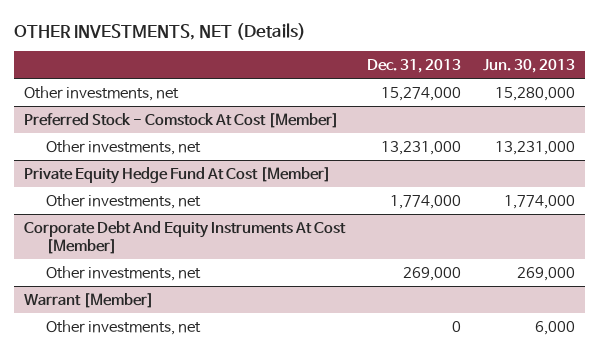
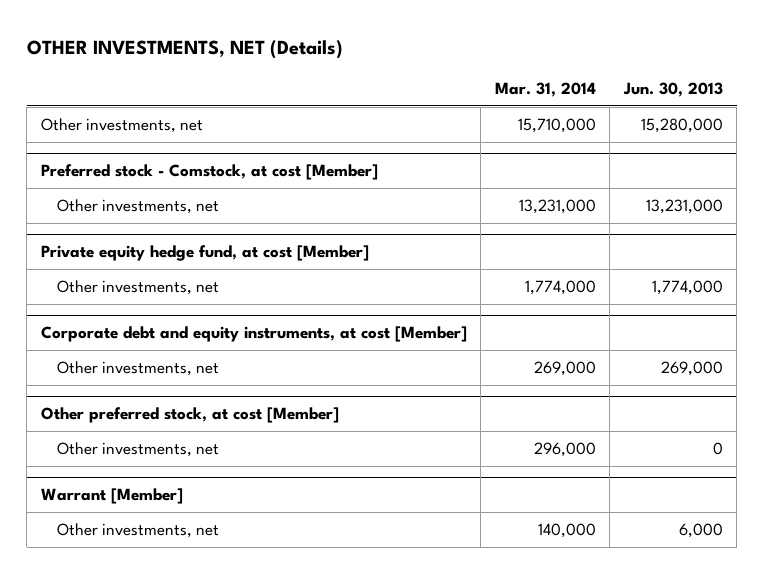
- | Dec. 31, 2013 | Jun. 30, 2013
+ | Mar. 31, 2014 | Jun. 30, 2013
- Preferred Stock - Comstock At Cost [Member]
+ Preferred stock - Comstock, at cost [Member]
- Private Equity Hedge Fund At Cost [Member]
+ Private equity hedge fund, at cost [Member]
- Corporate Debt And Equity Instruments At Cost [Member]
+ Corporate debt and equity instruments, at cost [Member]
+ Other preferred stock, at cost [Member]
+ Other investments, net | 296,000 | 0

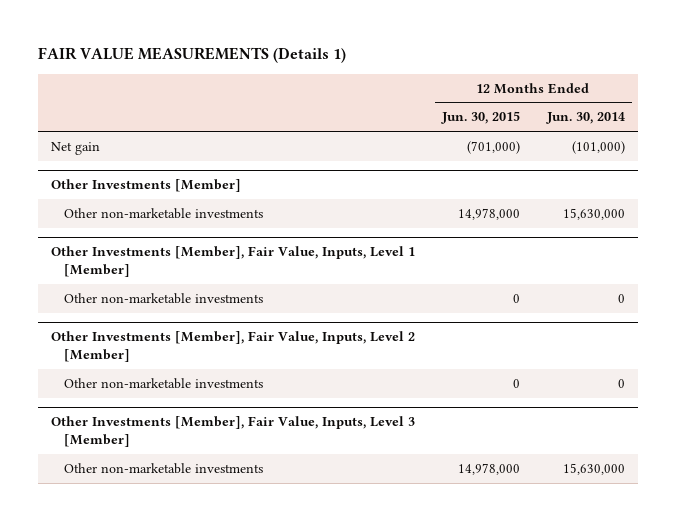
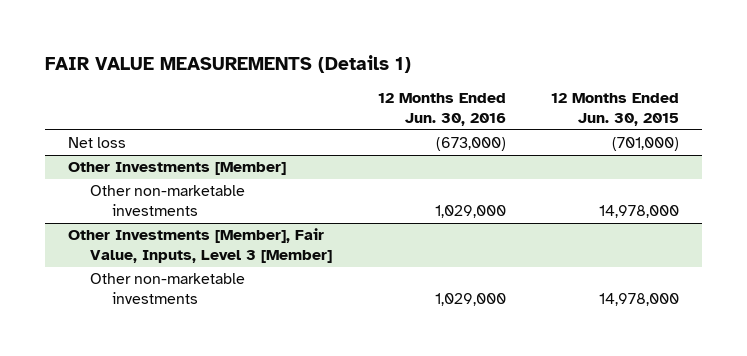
- | 12 Months Ended Jun. 30, 2015 | 12 Months Ended Jun. 30, 2014
+ | 12 Months Ended Jun. 30, 2016 | 12 Months Ended Jun. 30, 2015
- Net gain | (701,000) | (101,000)
+ Net loss | (673,000) | (701,000)
- Other Investments [Member], Fair Value, Inputs, Level 1 [Member]
- Other non-marketable investments | 0 | 0
- Other Investments [Member], Fair Value, Inputs, Level 2 [Member]
- Other non-marketable investments | 0 | 0

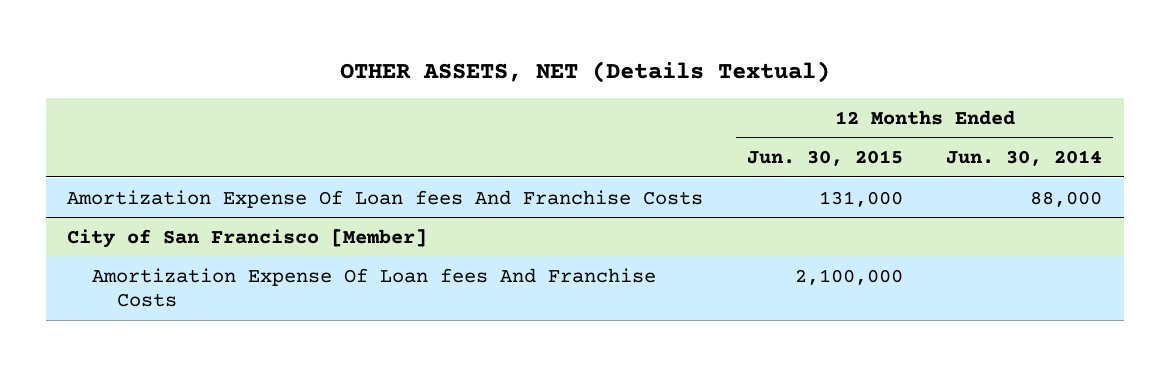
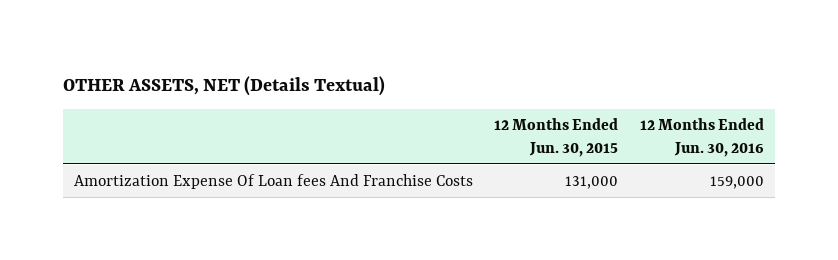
- | 12 Months Ended Jun. 30, 2015 | 12 Months Ended Jun. 30, 2014
+ | 12 Months Ended Jun. 30, 2015 | 12 Months Ended Jun. 30, 2016
- City of San Francisco [Member]
- Amortization Expense Of Loan fees And Franchise Costs | 2,100,000 |

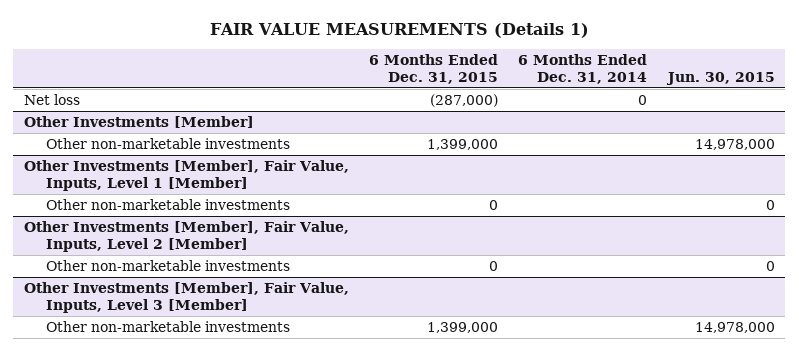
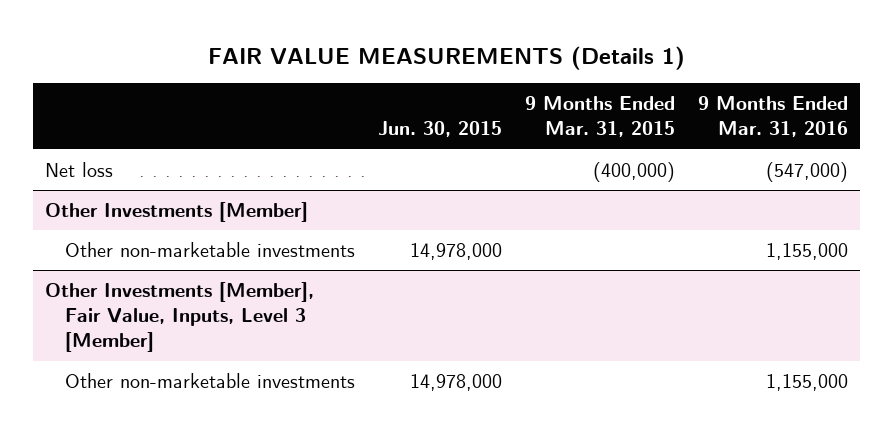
- | 6 Months Ended Dec. 31, 2015 | 6 Months Ended Dec. 31, 2014 | Jun. 30, 2015
+ | Jun. 30, 2015 | 9 Months Ended Mar. 31, 2015 | 9 Months Ended Mar. 31, 2016
- Other Investments [Member], Fair Value, Inputs, Level 1 [Member]
- Other non-marketable investments | 0 | | 0
- Other Investments [Member], Fair Value, Inputs, Level 2 [Member]
- Other non-marketable investments | 0 | | 0

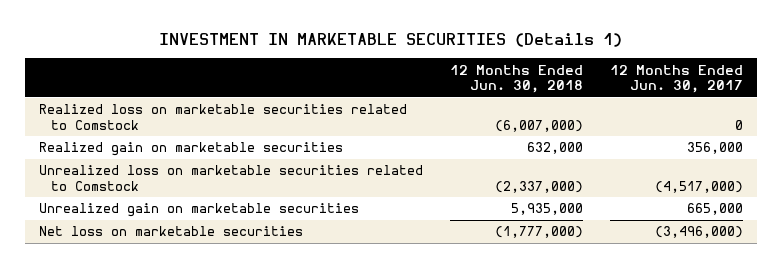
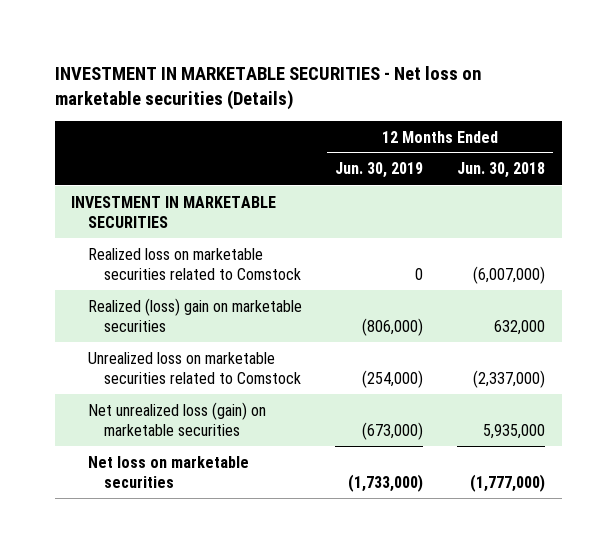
- INVESTMENT IN MARKETABLE SECURITIES (Details 1)
+ INVESTMENT IN MARKETABLE SECURITIES - Net loss on marketable securities (Details)
- | 12 Months Ended Jun. 30, 2018 | 12 Months Ended Jun. 30, 2017
+ | 12 Months Ended Jun. 30, 2019 | 12 Months Ended Jun. 30, 2018
+ INVESTMENT IN MARKETABLE SECURITIES
- Realized gain on marketable securities | 632,000 | 356,000
+ Realized (loss) gain on marketable securities | (806,000) | 632,000
- Unrealized gain on marketable securities | 5,935,000 | 665,000
+ Net unrealized loss (gain) on marketable securities | (673,000) | 5,935,000

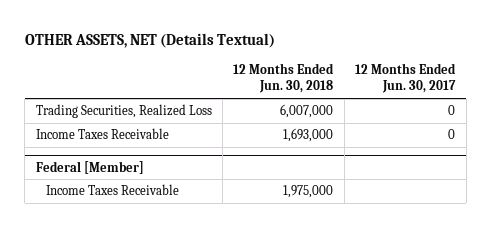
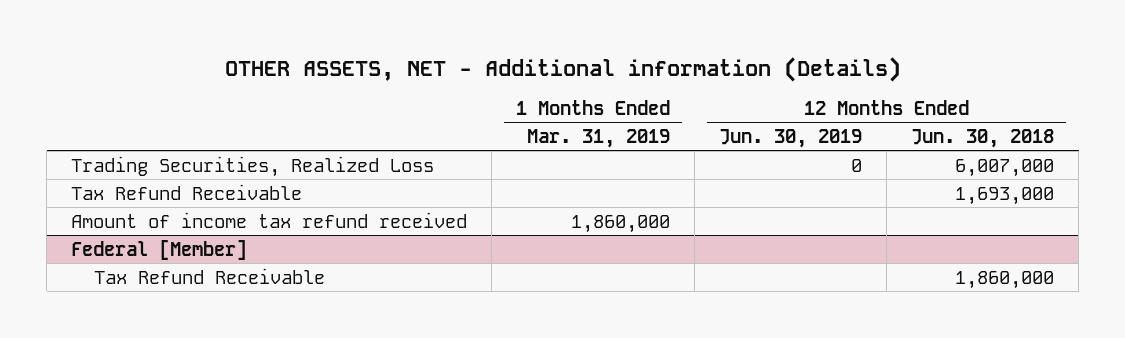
- OTHER ASSETS, NET (Details Textual)
+ OTHER ASSETS, NET - Additional information (Details)
- | 12 Months Ended Jun. 30, 2018 | 12 Months Ended Jun. 30, 2017
+ | 1 Months Ended Mar. 31, 2019 | 12 Months Ended Jun. 30, 2019 | 12 Months Ended Jun. 30, 2018
- Income Taxes Receivable | 1,693,000 | 0
+ Tax Refund Receivable | | | 1,693,000
+ Amount of income tax refund received | 1,860,000 | |
@ Federal [Member]
- Income Taxes Receivable | 1,975,000 |
+ Tax Refund Receivable | | | 1,860,000

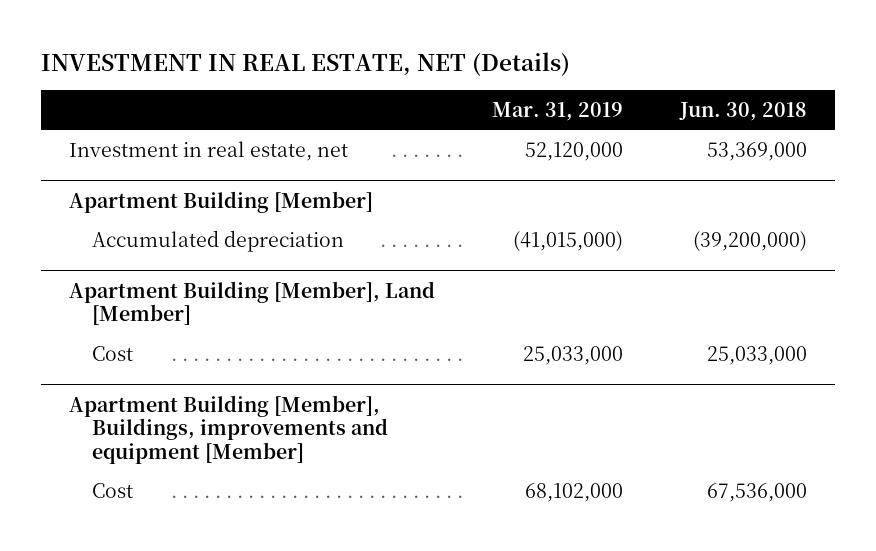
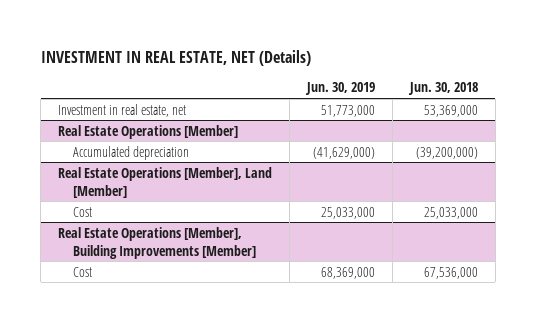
- | Mar. 31, 2019 | Jun. 30, 2018
+ | Jun. 30, 2019 | Jun. 30, 2018
- Apartment Building [Member]
+ Real Estate Operations [Member]
- Apartment Building [Member], Land [Member]
+ Real Estate Operations [Member], Land [Member]
- Apartment Building [Member], Buildings, improvements and equipment [Member]
+ Real Estate Operations [Member], Building Improvements [Member]

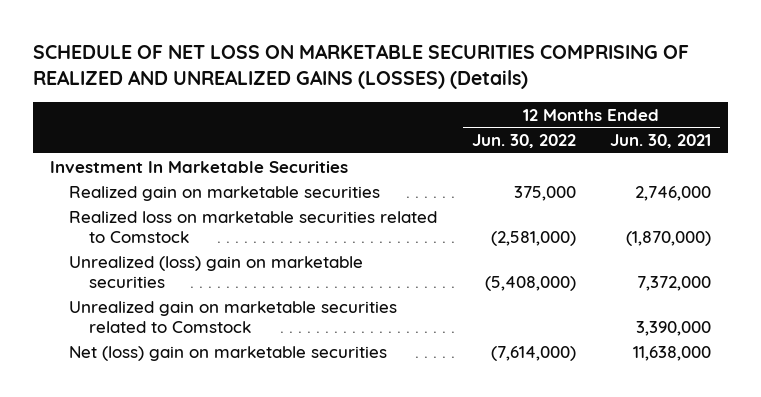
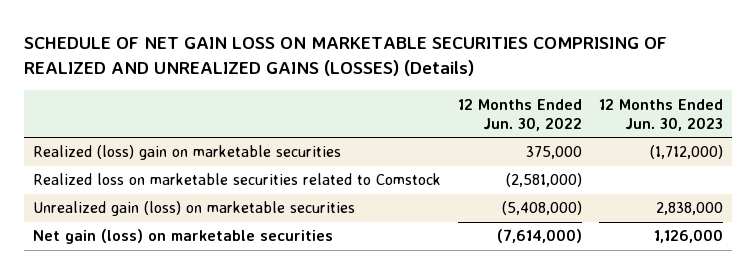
- SCHEDULE OF NET LOSS ON MARKETABLE SECURITIES COMPRISING OF REALIZED AND UNREALIZED GAINS (LOSSES) (Details)
+ SCHEDULE OF NET GAIN LOSS ON MARKETABLE SECURITIES COMPRISING OF REALIZED AND UNREALIZED GAINS (LOSSES) (Details)
- | 12 Months Ended Jun. 30, 2022 | 12 Months Ended Jun. 30, 2021
+ | 12 Months Ended Jun. 30, 2022 | 12 Months Ended Jun. 30, 2023
- Investment In Marketable Securities
- Realized gain on marketable securities | 375,000 | 2,746,000
+ Realized (loss) gain on marketable securities | 375,000 | (1,712,000)
- Unrealized (loss) gain on marketable securities | (5,408,000) | 7,372,000
- Unrealized gain on marketable securities related to Comstock | | 3,390,000
- Net (loss) gain on marketable securities | (7,614,000) | 11,638,000
+ Unrealized gain (loss) on marketable securities | (5,408,000) | 2,838,000
+ Net gain (loss) on marketable securities | (7,614,000) | 1,126,000

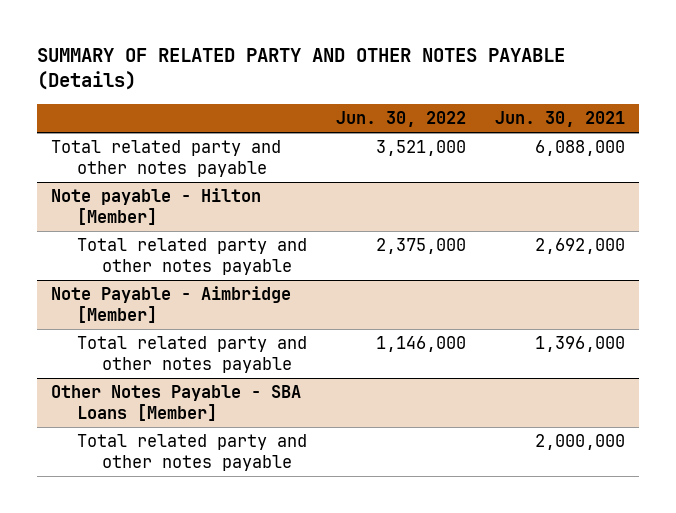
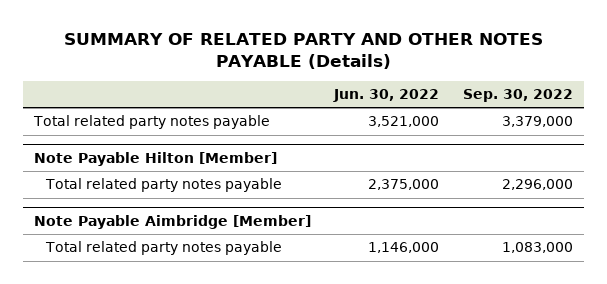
- | Jun. 30, 2022 | Jun. 30, 2021
+ | Jun. 30, 2022 | Sep. 30, 2022
- Total related party and other notes payable | 3,521,000 | 6,088,000
- Note payable - Hilton [Member]
- Total related party and other notes payable | 2,375,000 | 2,692,000
- Note Payable - Aimbridge [Member]
- Total related party and other notes payable | 1,146,000 | 1,396,000
- Other Notes Payable - SBA Loans [Member]
- Total related party and other notes payable | | 2,000,000
+ Total related party notes payable | 3,521,000 | 3,379,000
+ Note Payable Hilton [Member]
+ Total related party notes payable | 2,375,000 | 2,296,000
+ Note Payable Aimbridge [Member]
+ Total related party notes payable | 1,146,000 | 1,083,000

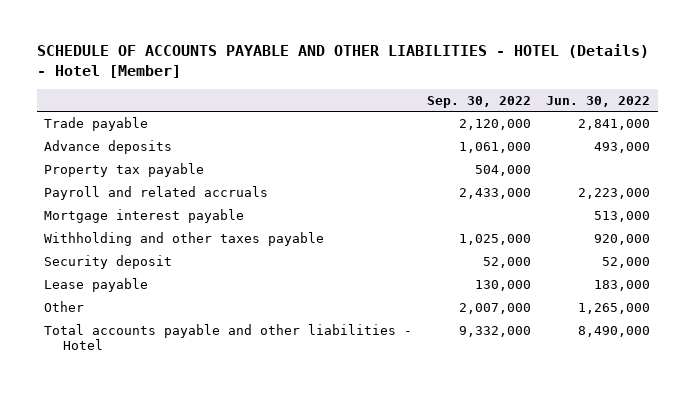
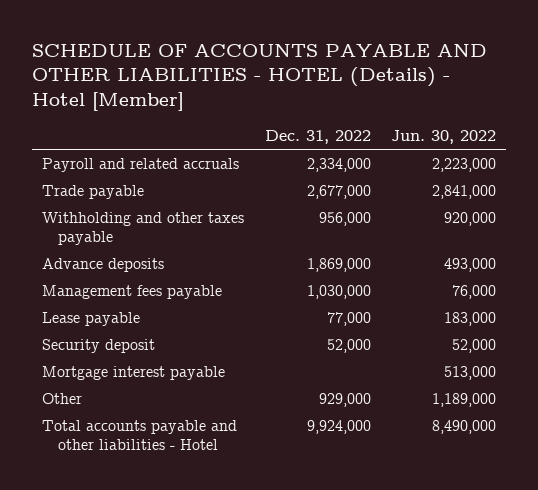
- | Sep. 30, 2022 | Jun. 30, 2022
+ | Dec. 31, 2022 | Jun. 30, 2022
- Property tax payable | 504,000 |
moved down: Trade payable | 2,677,000 | 2,841,000
moved down: Advance deposits | 1,869,000 | 493,000
+ Management fees payable | 1,030,000 | 76,000
- Other | 2,007,000 | 1,265,000
moved down: Security deposit | 52,000 | 52,000
moved down: Mortgage interest payable | | 513,000
+ Other | 929,000 | 1,189,000

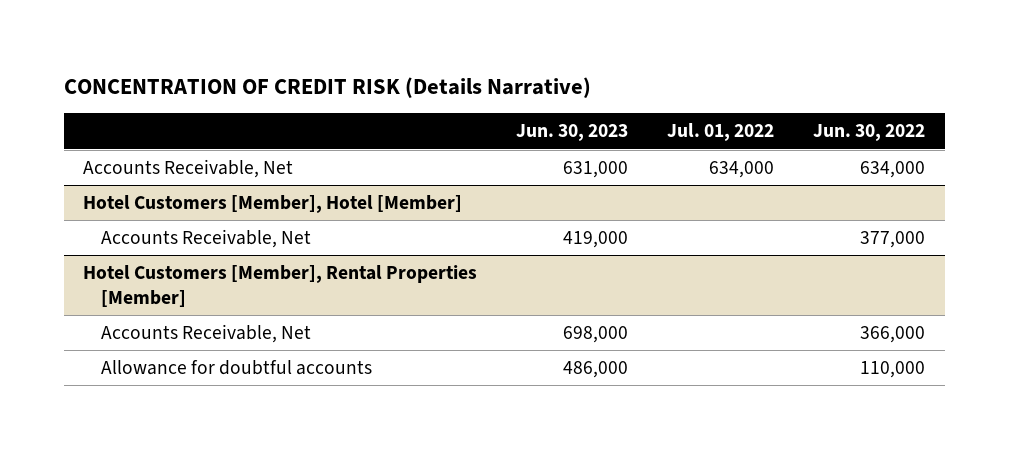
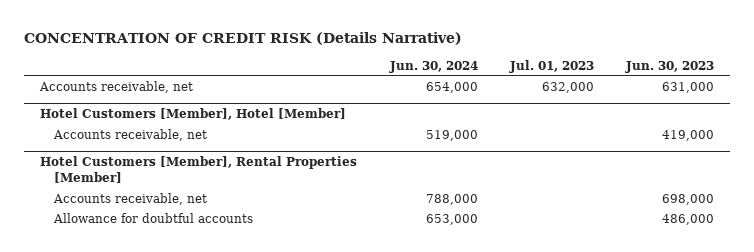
- | Jun. 30, 2023 | Jul. 01, 2022 | Jun. 30, 2022
+ | Jun. 30, 2024 | Jul. 01, 2023 | Jun. 30, 2023
- Accounts Receivable, Net | 631,000 | 634,000 | 634,000
+ Accounts receivable, net | 654,000 | 632,000 | 631,000
@ Hotel Customers [Member], Hotel [Member]
- Accounts Receivable, Net | 419,000 | | 377,000
+ Accounts receivable, net | 519,000 | | 419,000
@ Hotel Customers [Member], Rental Properties [Member]
- Accounts Receivable, Net | 698,000 | | 366,000
+ Accounts receivable, net | 788,000 | | 698,000

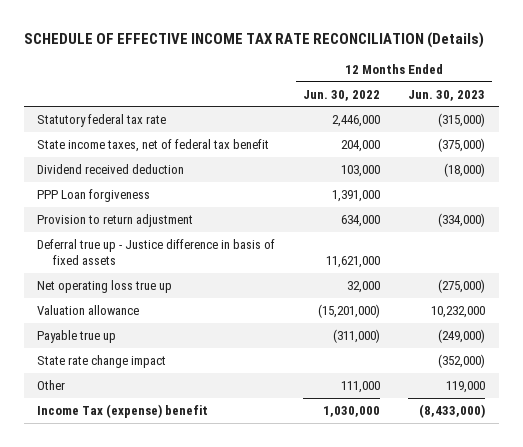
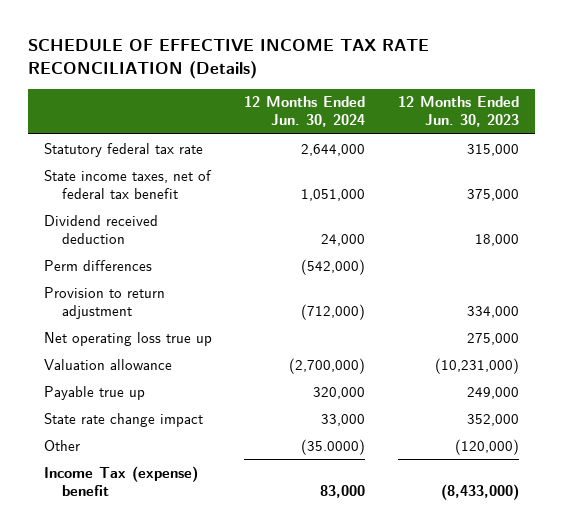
- | 12 Months Ended Jun. 30, 2022 | 12 Months Ended Jun. 30, 2023
+ | 12 Months Ended Jun. 30, 2024 | 12 Months Ended Jun. 30, 2023
- Statutory federal tax rate | 2,446,000 | (315,000)
- State income taxes, net of federal tax benefit | 204,000 | (375,000)
- Dividend received deduction | 103,000 | (18,000)
- PPP Loan forgiveness | 1,391,000 |
- Provision to return adjustment | 634,000 | (334,000)
- Deferral true up - Justice difference in basis of fixed assets | 11,621,000 |
- Net operating loss true up | 32,000 | (275,000)
- Valuation allowance | (15,201,000) | 10,232,000
- Payable true up | (311,000) | (249,000)
- State rate change impact | | (352,000)
- Other | 111,000 | 119,000
+ Statutory federal tax rate | 2,644,000 | 315,000
+ State income taxes, net of federal tax benefit | 1,051,000 | 375,000
+ Dividend received deduction | 24,000 | 18,000
+ Perm differences | (542,000) |
+ Provision to return adjustment | (712,000) | 334,000
+ Net operating loss true up | | 275,000
+ Valuation allowance | (2,700,000) | (10,231,000)
+ Payable true up | 320,000 | 249,000
+ State rate change impact | 33,000 | 352,000
+ Other | (35.0000) | (120,000)

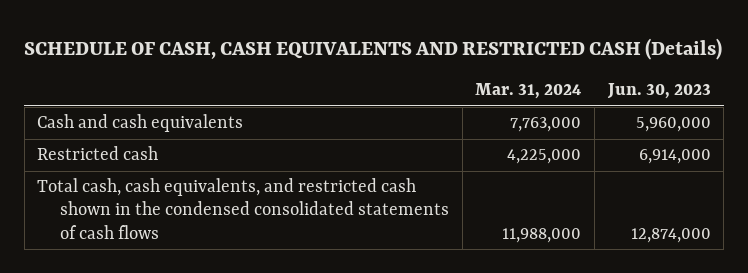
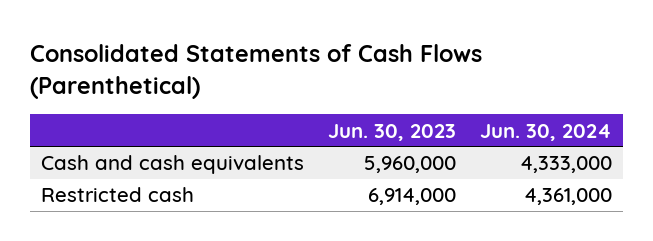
- SCHEDULE OF CASH, CASH EQUIVALENTS AND RESTRICTED CASH (Details)
+ Consolidated Statements of Cash Flows (Parenthetical)
- | Mar. 31, 2024 | Jun. 30, 2023
+ | Jun. 30, 2023 | Jun. 30, 2024
- Total cash, cash equivalents, and restricted cash shown in the condensed consolidated statements of cash flows | 11,988,000 | 12,874,000

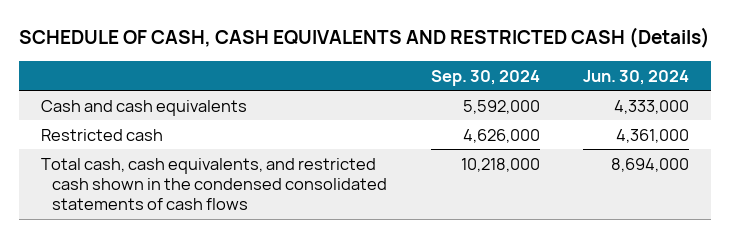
- Consolidated Statements of Cash Flows (Parenthetical)
+ SCHEDULE OF CASH, CASH EQUIVALENTS AND RESTRICTED CASH (Details)
- | Jun. 30, 2023 | Jun. 30, 2024
+ | Sep. 30, 2024 | Jun. 30, 2024
+ Total cash, cash equivalents, and restricted cash shown in the condensed consolidated statements of cash flows | 10,218,000 | 8,694,000

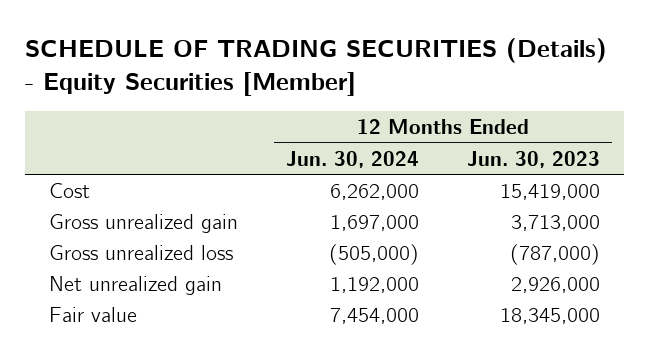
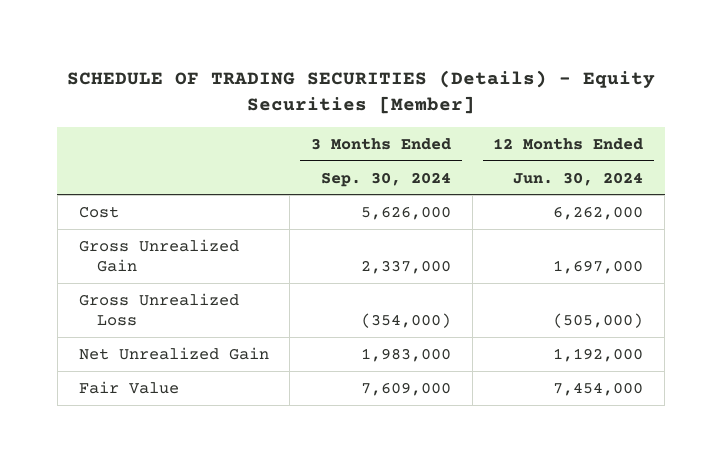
- | 12 Months Ended Jun. 30, 2024 | 12 Months Ended Jun. 30, 2023
+ | 3 Months Ended Sep. 30, 2024 | 12 Months Ended Jun. 30, 2024
- Gross unrealized gain | 1,697,000 | 3,713,000
- Gross unrealized loss | (505,000) | (787,000)
- Net unrealized gain | 1,192,000 | 2,926,000
- Fair value | 7,454,000 | 18,345,000
+ Gross Unrealized Gain | 2,337,000 | 1,697,000
+ Gross Unrealized Loss | (354,000) | (505,000)
+ Net Unrealized Gain | 1,983,000 | 1,192,000
+ Fair Value | 7,609,000 | 7,454,000

